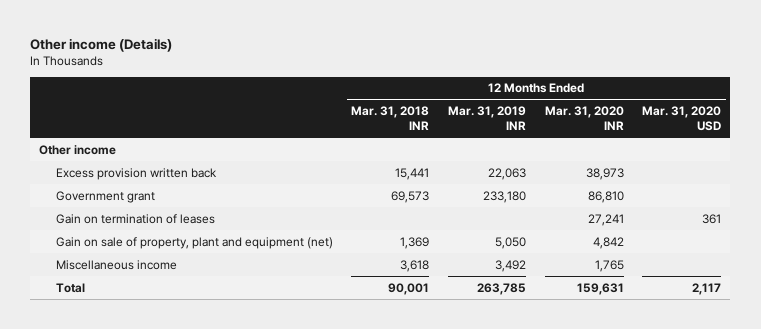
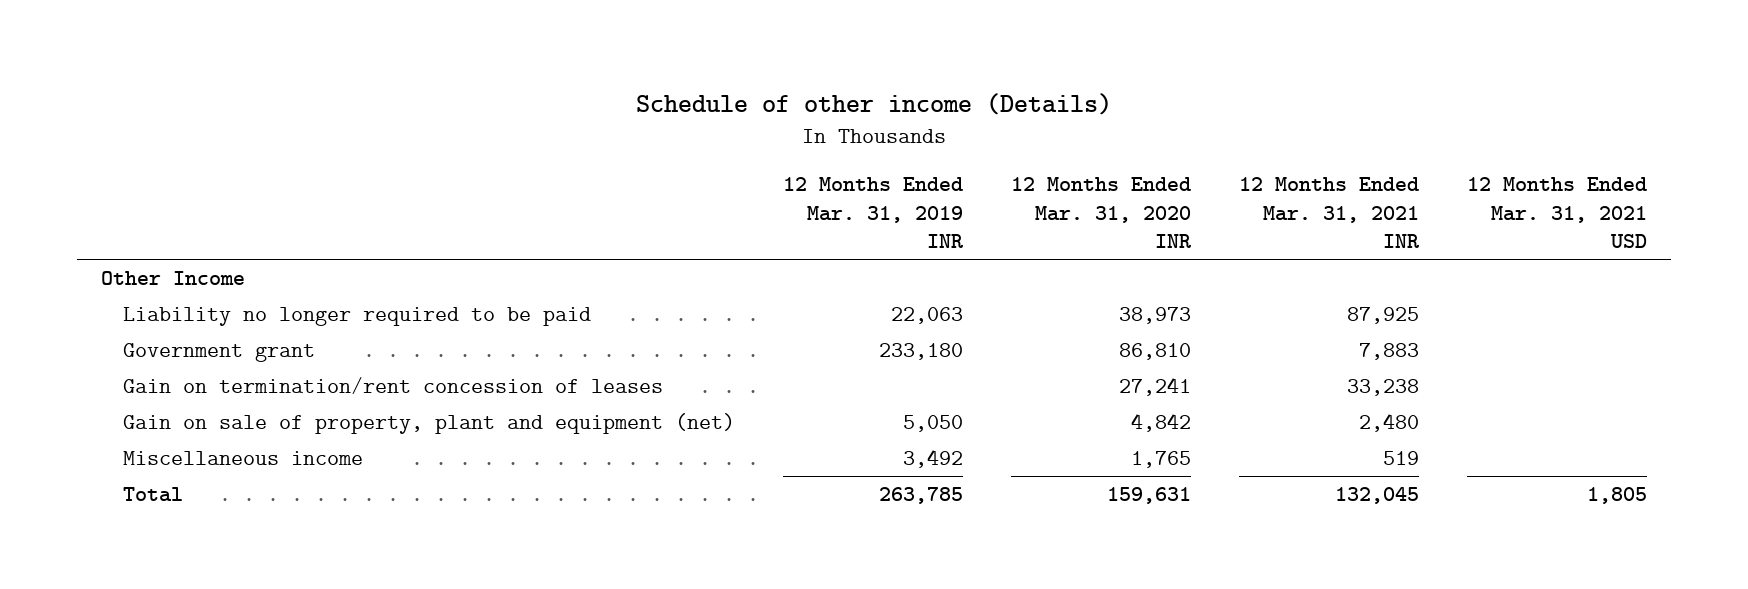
- Other income (Details)
+ Schedule of other income (Details)
- | 12 Months Ended Mar. 31, 2018 INR | 12 Months Ended Mar. 31, 2019 INR | 12 Months Ended Mar. 31, 2020 INR | 12 Months Ended Mar. 31, 2020 USD
+ | 12 Months Ended Mar. 31, 2019 INR | 12 Months Ended Mar. 31, 2020 INR | 12 Months Ended Mar. 31, 2021 INR | 12 Months Ended Mar. 31, 2021 USD
- Other income
- Excess provision written back | 15,441 | 22,063 | 38,973 |
+ Other Income
+ Liability no longer required to be paid | 22,063 | 38,973 | 87,925 |
- Gain on termination of leases | | | 27,241 | 361
+ Gain on termination/rent concession of leases | | 27,241 | 33,238 |

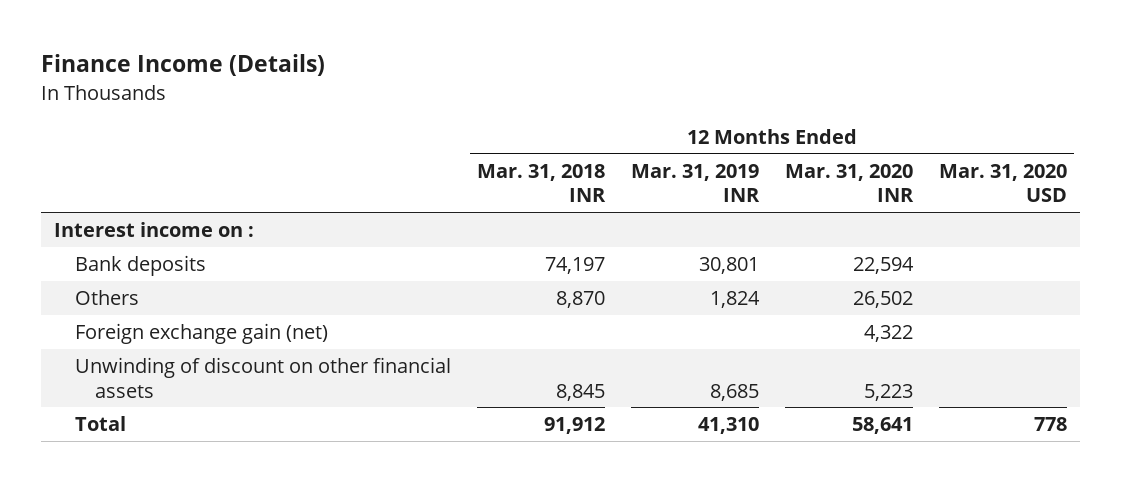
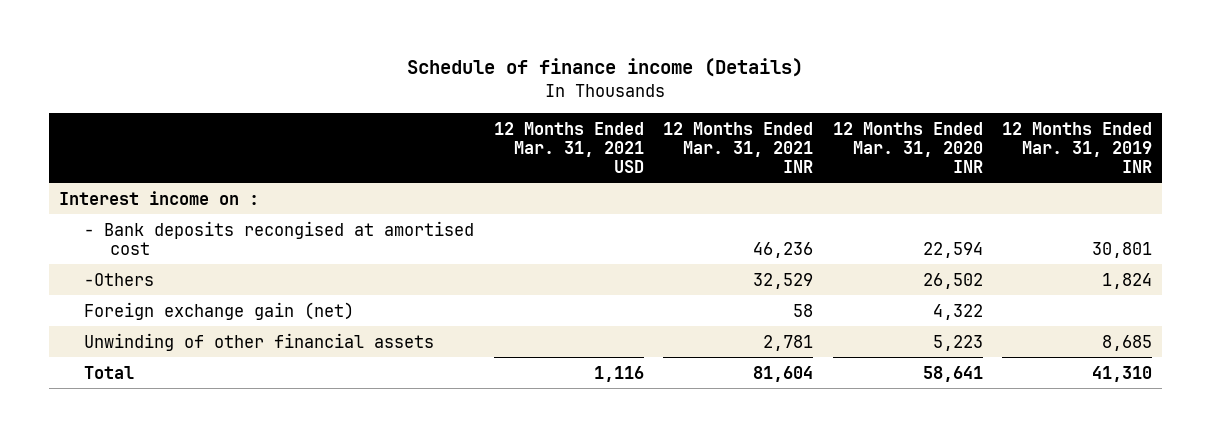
- Finance Income (Details)
+ Schedule of finance income (Details)
- | 12 Months Ended Mar. 31, 2018 INR | 12 Months Ended Mar. 31, 2019 INR | 12 Months Ended Mar. 31, 2020 INR | 12 Months Ended Mar. 31, 2020 USD
+ | 12 Months Ended Mar. 31, 2021 USD | 12 Months Ended Mar. 31, 2021 INR | 12 Months Ended Mar. 31, 2020 INR | 12 Months Ended Mar. 31, 2019 INR
- Bank deposits | 74,197 | 30,801 | 22,594 |
- Others | 8,870 | 1,824 | 26,502 |
+ - Bank deposits recongised at amortised cost | | 46,236 | 22,594 | 30,801
+ -Others | | 32,529 | 26,502 | 1,824
- Unwinding of discount on other financial assets | 8,845 | 8,685 | 5,223 |
+ Unwinding of other financial assets | | 2,781 | 5,223 | 8,685

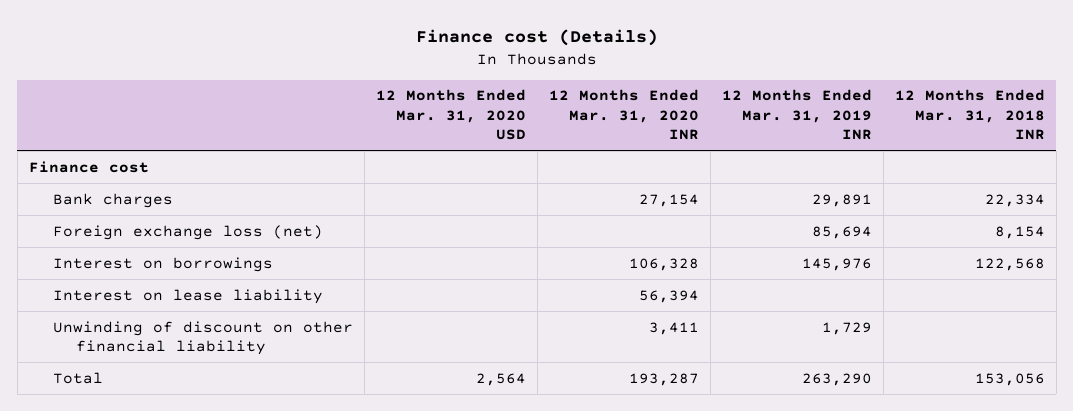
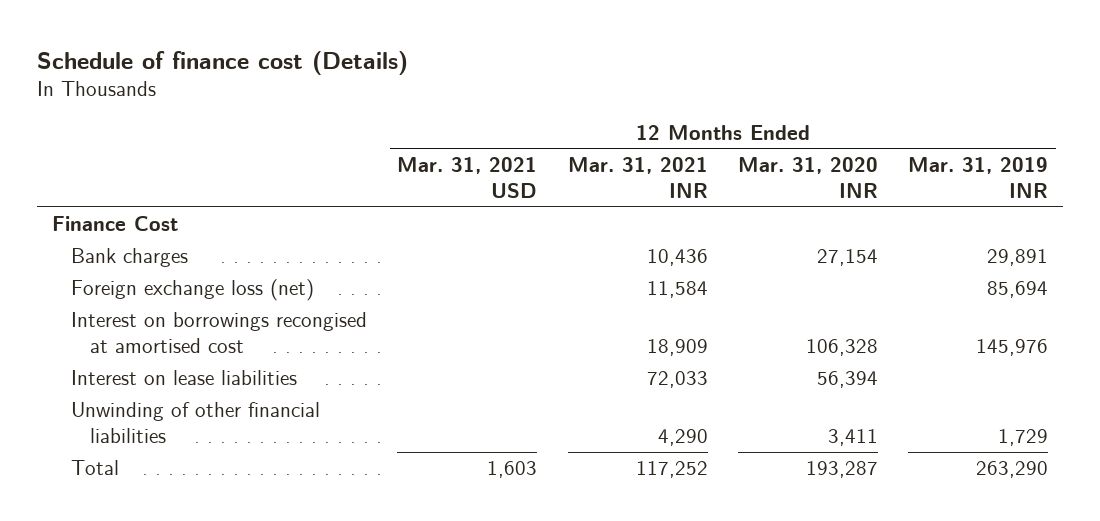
- Finance cost (Details)
+ Schedule of finance cost (Details)
- | 12 Months Ended Mar. 31, 2020 USD | 12 Months Ended Mar. 31, 2020 INR | 12 Months Ended Mar. 31, 2019 INR | 12 Months Ended Mar. 31, 2018 INR
+ | 12 Months Ended Mar. 31, 2021 USD | 12 Months Ended Mar. 31, 2021 INR | 12 Months Ended Mar. 31, 2020 INR | 12 Months Ended Mar. 31, 2019 INR
- Finance cost
+ Finance Cost
- Interest on borrowings | | 106,328 | 145,976 | 122,568
- Interest on lease liability | | 56,394 | |
- Unwinding of discount on other financial liability | | 3,411 | 1,729 |
+ Interest on borrowings recongised at amortised cost | | 18,909 | 106,328 | 145,976
+ Interest on lease liabilities | | 72,033 | 56,394 |
+ Unwinding of other financial liabilities | | 4,290 | 3,411 | 1,729

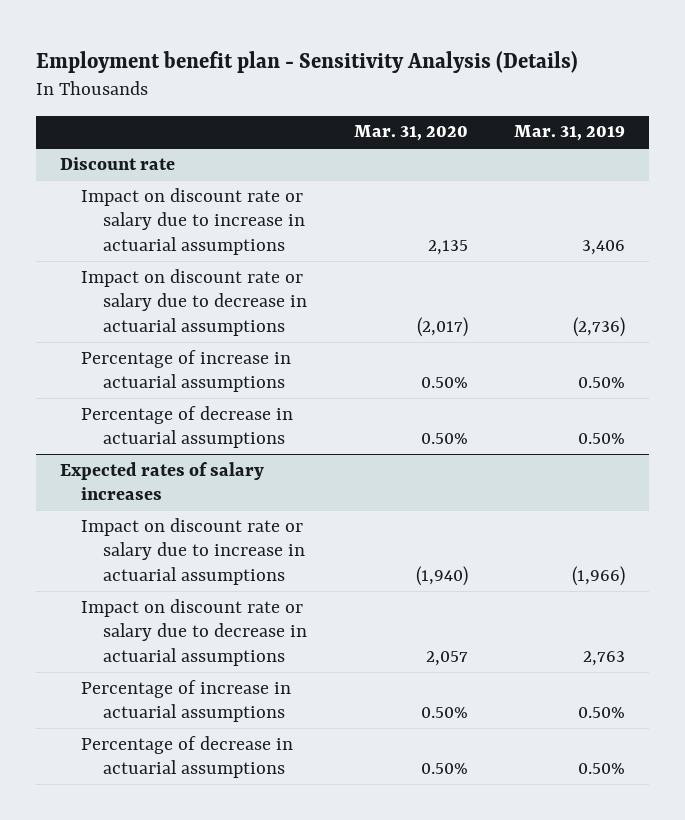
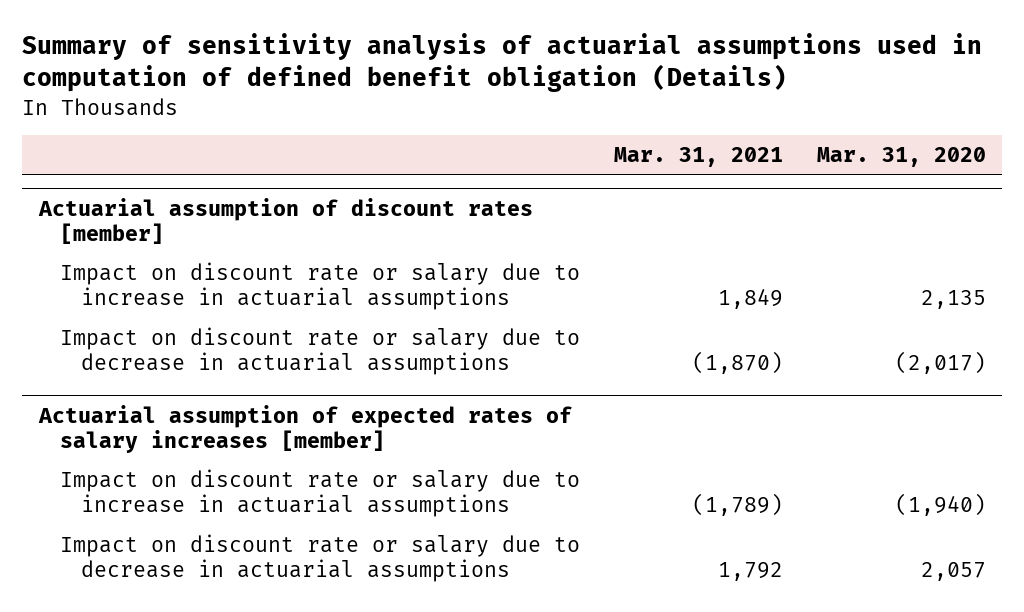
- Employment benefit plan - Sensitivity Analysis (Details)
+ Summary of sensitivity analysis of actuarial assumptions used in computation of defined benefit obligation (Details)
- | Mar. 31, 2020 | Mar. 31, 2019
+ | Mar. 31, 2021 | Mar. 31, 2020
- Discount rate
+ Actuarial assumption of discount rates [member]
- Percentage of increase in actuarial assumptions | 0.50% | 0.50%
- Percentage of decrease in actuarial assumptions | 0.50% | 0.50%
- Expected rates of salary increases
+ Actuarial assumption of expected rates of salary increases [member]
- Percentage of increase in actuarial assumptions | 0.50% | 0.50%
- Percentage of decrease in actuarial assumptions | 0.50% | 0.50%

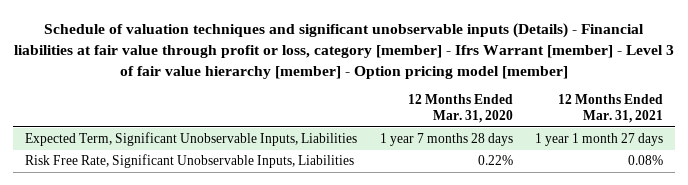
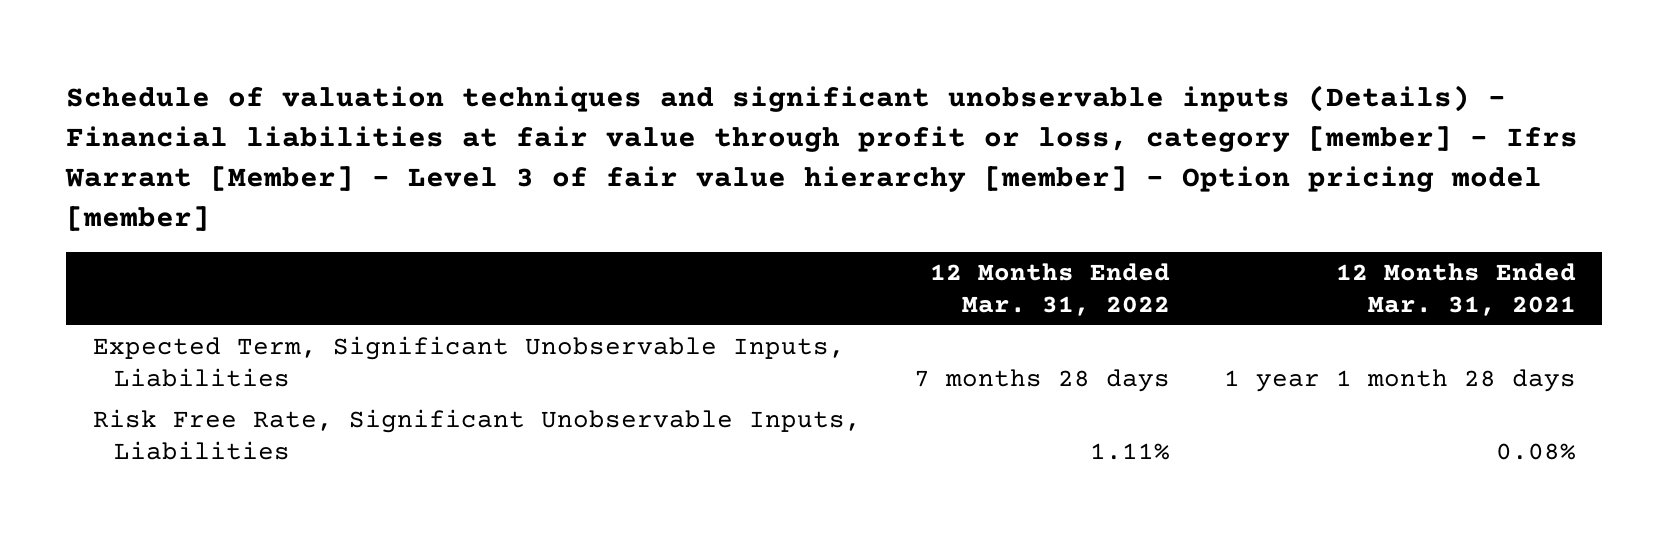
- Schedule of valuation techniques and significant unobservable inputs (Details) - Financial liabilities at fair value through profit or loss, category [member] - Ifrs Warrant [member] - Level 3 of fair value hierarchy [member] - Option pricing model [member]
+ Schedule of valuation techniques and significant unobservable inputs (Details) - Financial liabilities at fair value through profit or loss, category [member] - Ifrs Warrant [Member] - Level 3 of fair value hierarchy [member] - Option pricing model [member]
- | 12 Months Ended Mar. 31, 2020 | 12 Months Ended Mar. 31, 2021
+ | 12 Months Ended Mar. 31, 2022 | 12 Months Ended Mar. 31, 2021
- Expected Term, Significant Unobservable Inputs, Liabilities | 1 year 7 months 28 days | 1 year 1 month 27 days
+ Expected Term, Significant Unobservable Inputs, Liabilities | 7 months 28 days | 1 year 1 month 28 days

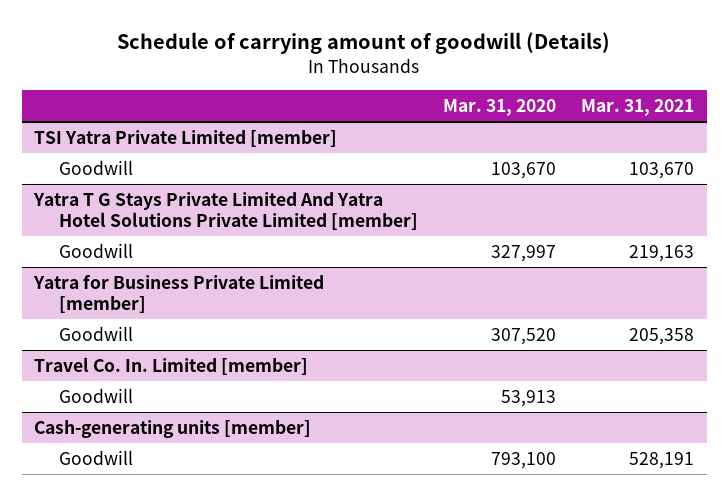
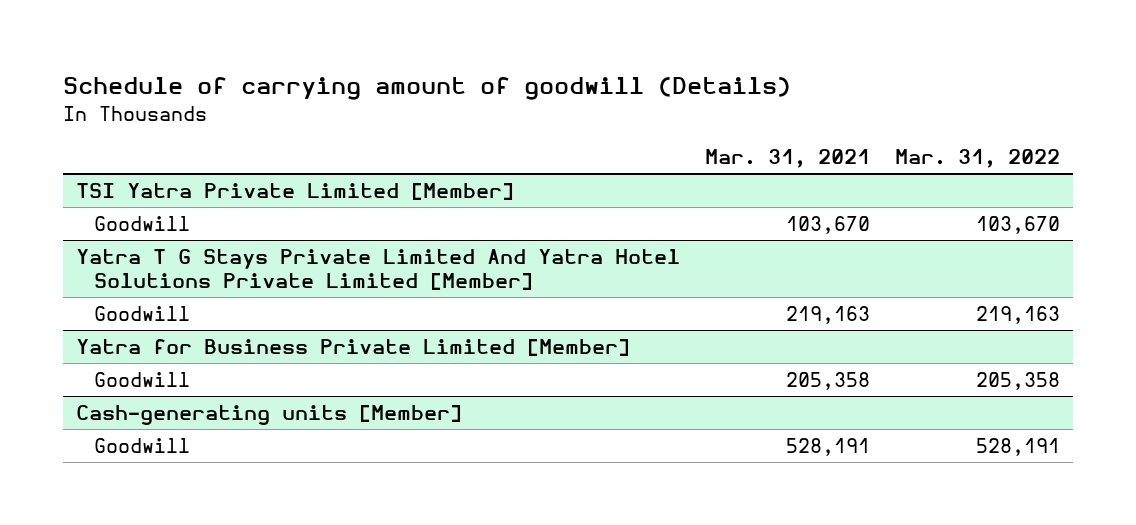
- | Mar. 31, 2020 | Mar. 31, 2021
+ | Mar. 31, 2021 | Mar. 31, 2022
- TSI Yatra Private Limited [member]
+ TSI Yatra Private Limited [Member]
- Yatra T G Stays Private Limited And Yatra Hotel Solutions Private Limited [member]
+ Yatra T G Stays Private Limited And Yatra Hotel Solutions Private Limited [Member]
- Yatra for Business Private Limited [member]
+ Yatra for Business Private Limited [Member]
- Travel Co. In. Limited [member]
- Goodwill | 53,913 |
- Cash-generating units [member]
+ Cash-generating units [Member]

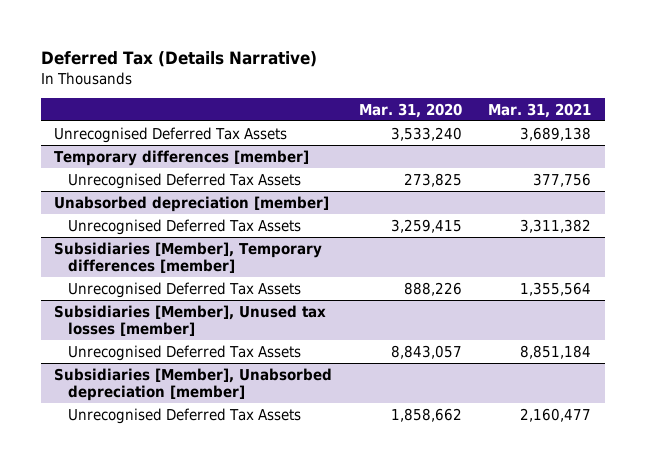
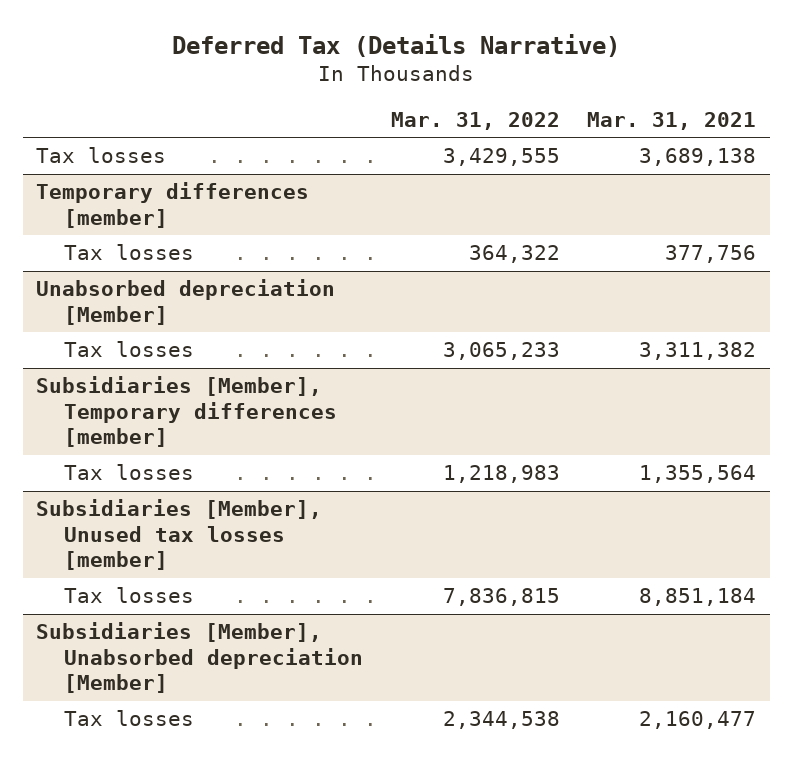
- | Mar. 31, 2020 | Mar. 31, 2021
+ | Mar. 31, 2022 | Mar. 31, 2021
- Unrecognised Deferred Tax Assets | 3,533,240 | 3,689,138
+ Tax losses | 3,429,555 | 3,689,138
@ Temporary differences [member]
- Unrecognised Deferred Tax Assets | 273,825 | 377,756
- Unabsorbed depreciation [member]
- Unrecognised Deferred Tax Assets | 3,259,415 | 3,311,382
@ Temporary differences [member]
+ Tax losses | 364,322 | 377,756
+ Unabsorbed depreciation [Member]
+ Tax losses | 3,065,233 | 3,311,382
@ Subsidiaries [Member], Temporary differences [member]
- Unrecognised Deferred Tax Assets | 888,226 | 1,355,564
+ Tax losses | 1,218,983 | 1,355,564
@ Subsidiaries [Member], Unused tax losses [member]
- Unrecognised Deferred Tax Assets | 8,843,057 | 8,851,184
- Subsidiaries [Member], Unabsorbed depreciation [member]
- Unrecognised Deferred Tax Assets | 1,858,662 | 2,160,477
@ Subsidiaries [Member], Unused tax losses [member]
+ Tax losses | 7,836,815 | 8,851,184
+ Subsidiaries [Member], Unabsorbed depreciation [Member]
+ Tax losses | 2,344,538 | 2,160,477

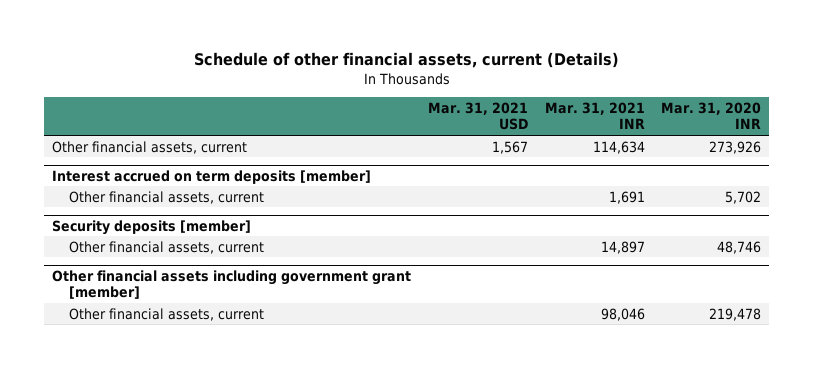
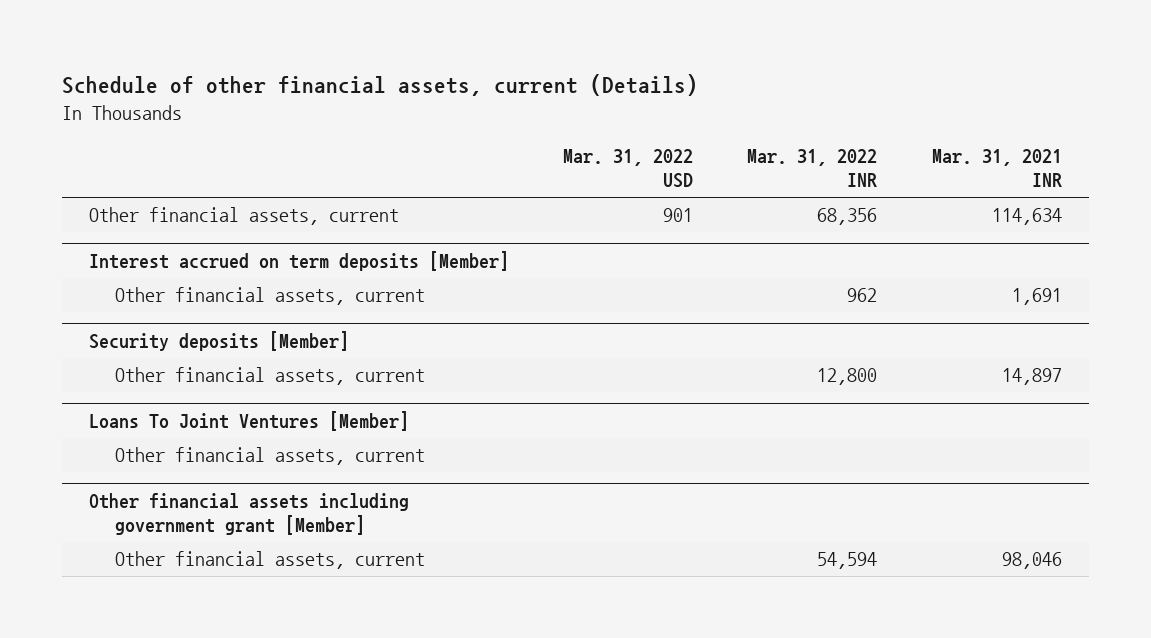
- | Mar. 31, 2021 USD | Mar. 31, 2021 INR | Mar. 31, 2020 INR
+ | Mar. 31, 2022 USD | Mar. 31, 2022 INR | Mar. 31, 2021 INR
- Interest accrued on term deposits [member]
+ Interest accrued on term deposits [Member]
- Security deposits [member]
+ Security deposits [Member]
- Other financial assets including government grant [member]
+ Loans To Joint Ventures [Member]
+ Other financial assets, current
+ Other financial assets including government grant [Member]

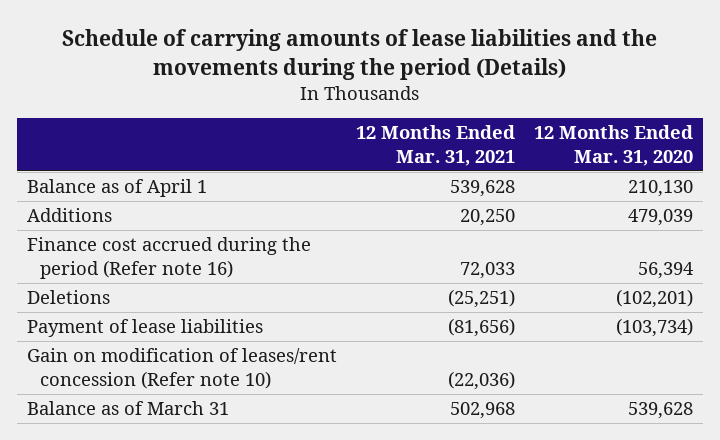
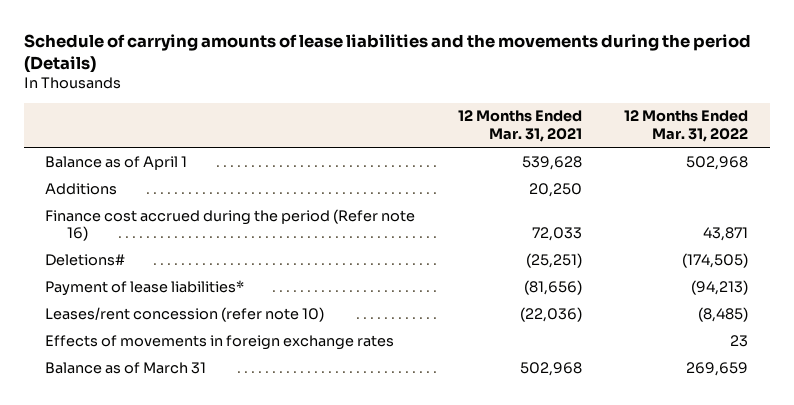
- | 12 Months Ended Mar. 31, 2021 | 12 Months Ended Mar. 31, 2020
+ | 12 Months Ended Mar. 31, 2021 | 12 Months Ended Mar. 31, 2022
- Deletions | (25,251) | (102,201)
- Payment of lease liabilities | (81,656) | (103,734)
- Gain on modification of leases/rent concession (Refer note 10) | (22,036) |
+ Deletions# | (25,251) | (174,505)
+ Payment of lease liabilities* | (81,656) | (94,213)
+ Leases/rent concession (refer note 10) | (22,036) | (8,485)
+ Effects of movements in foreign exchange rates | | 23

